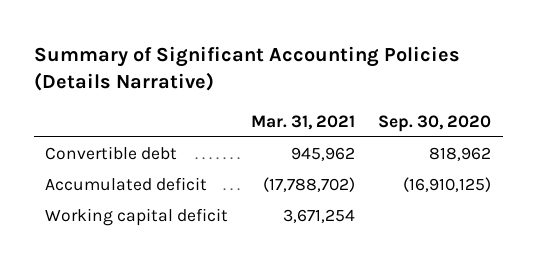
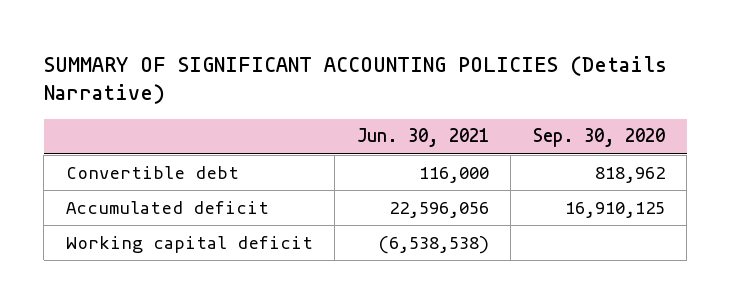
- Summary of Significant Accounting Policies (Details Narrative)
+ SUMMARY OF SIGNIFICANT ACCOUNTING POLICIES (Details Narrative)
- | Mar. 31, 2021 | Sep. 30, 2020
+ | Jun. 30, 2021 | Sep. 30, 2020
- Accumulated deficit | (17,788,702) | (16,910,125)
+ Accumulated deficit | 22,596,056 | 16,910,125

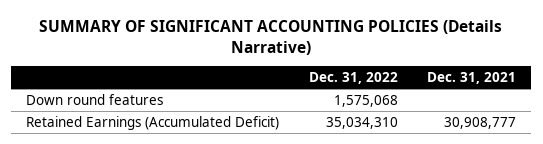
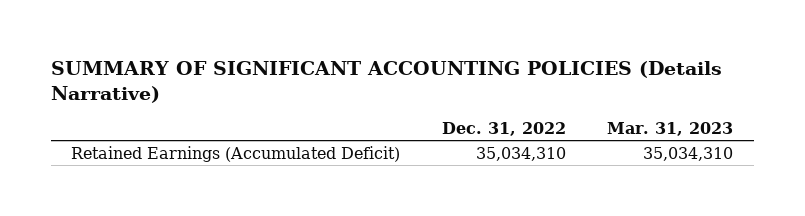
- | Dec. 31, 2022 | Dec. 31, 2021
+ | Dec. 31, 2022 | Mar. 31, 2023
- Down round features | 1,575,068 |

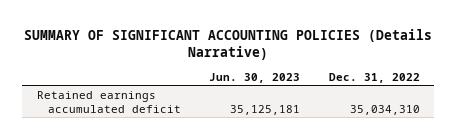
- | Dec. 31, 2022 | Mar. 31, 2023
+ | Jun. 30, 2023 | Dec. 31, 2022
- Retained Earnings (Accumulated Deficit) | 35,034,310 | 35,034,310
+ Retained earnings accumulated deficit | 35,125,181 | 35,034,310

